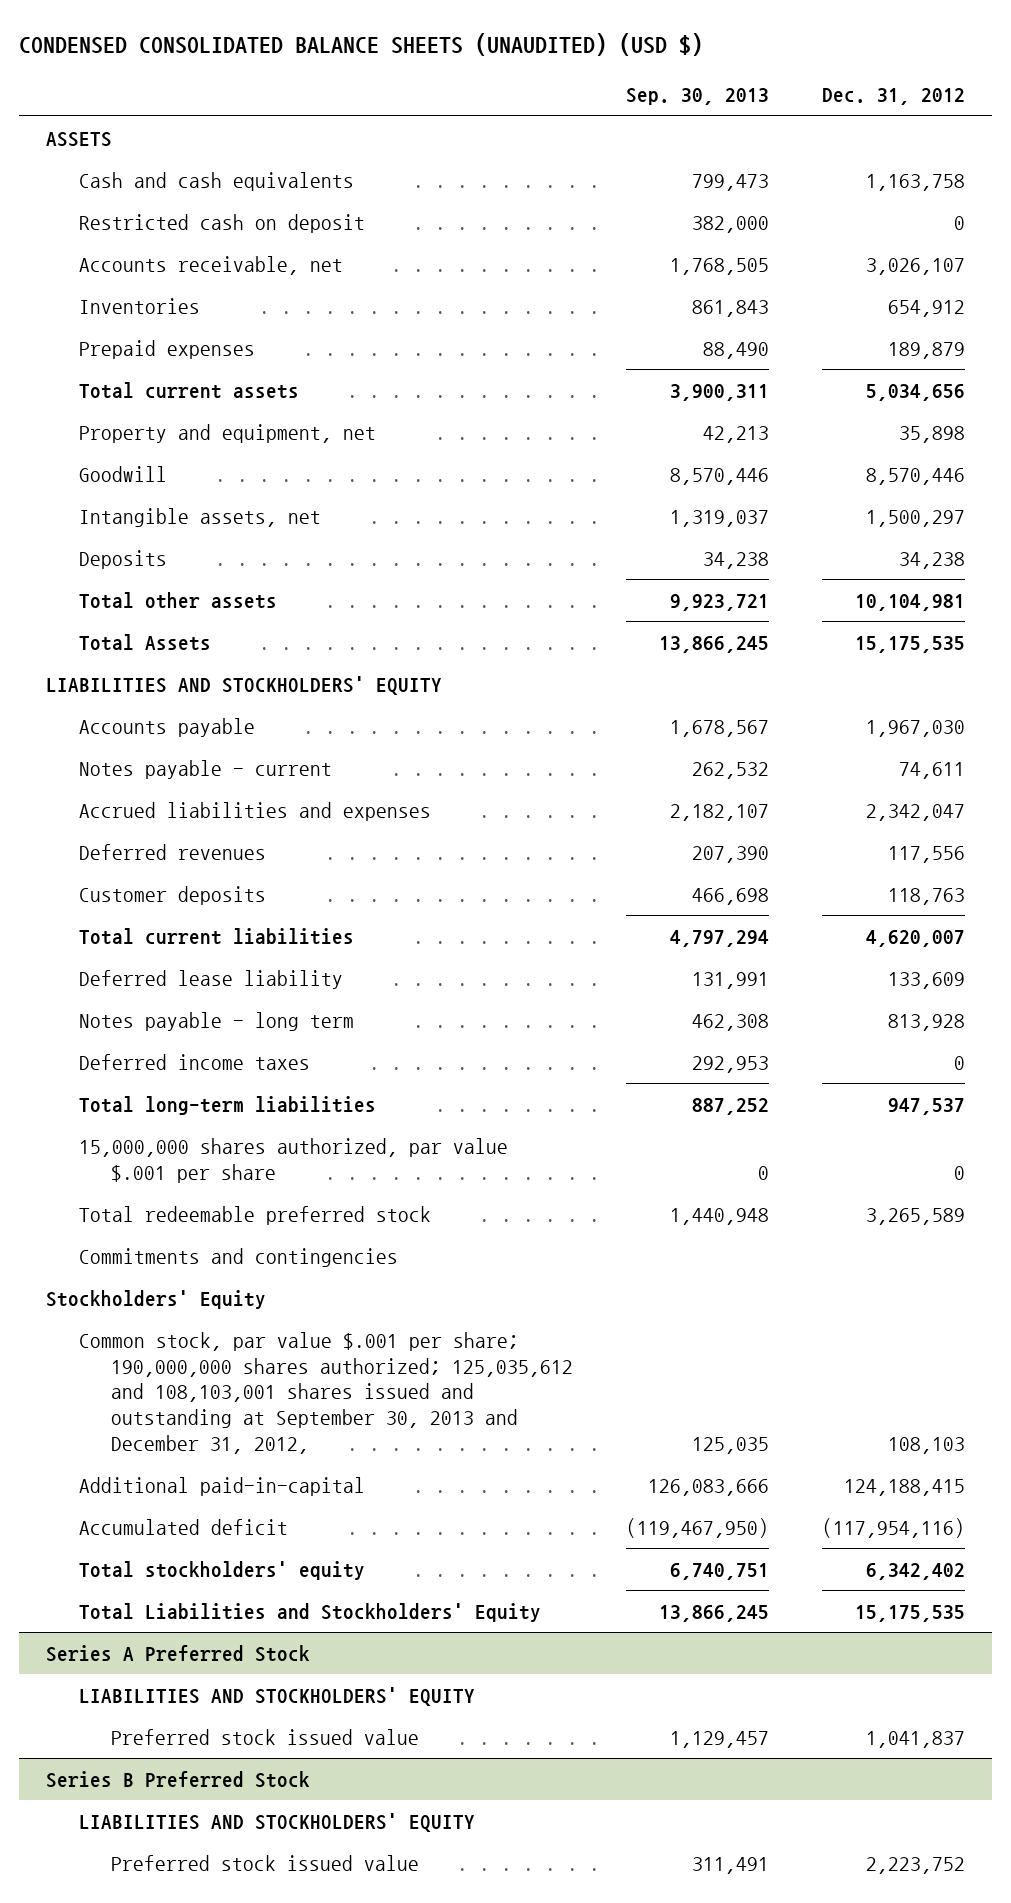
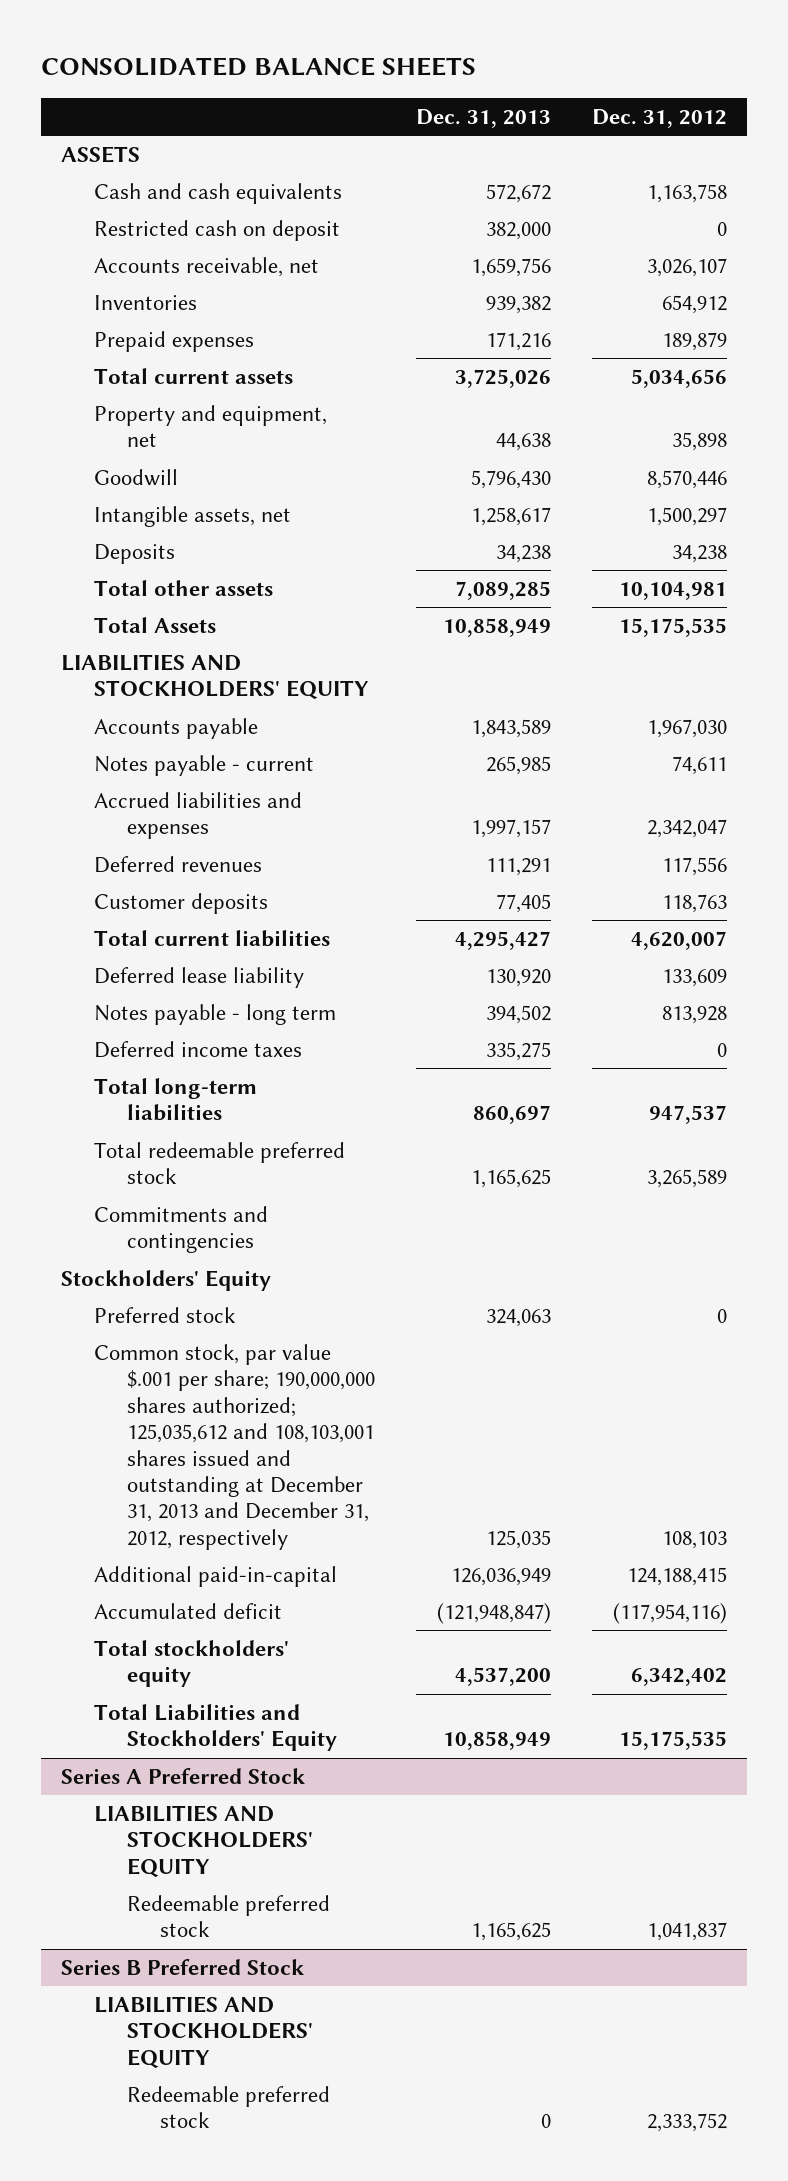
- CONDENSED CONSOLIDATED BALANCE SHEETS (UNAUDITED) (USD $)
+ CONSOLIDATED BALANCE SHEETS
- | Sep. 30, 2013 | Dec. 31, 2012
+ | Dec. 31, 2013 | Dec. 31, 2012
- 15,000,000 shares authorized, par value $.001 per share | 0 | 0
- Common stock, par value $.001 per share; 190,000,000 shares authorized; 125,035,612 and 108,103,001 shares issued and outstanding at September 30, 2013 and December 31, 2012, | 125,035 | 108,103
+ Preferred stock | 324,063 | 0
+ Common stock, par value $.001 per share; 190,000,000 shares authorized; 125,035,612 and 108,103,001 shares issued and outstanding at December 31, 2013 and December 31, 2012, respectively | 125,035 | 108,103
@ Series A Preferred Stock
- Preferred stock issued value | 1,129,457 | 1,041,837
+ Redeemable preferred stock | 1,165,625 | 1,041,837
@ Series B Preferred Stock
- Preferred stock issued value | 311,491 | 2,223,752
+ Redeemable preferred stock | 0 | 2,333,752

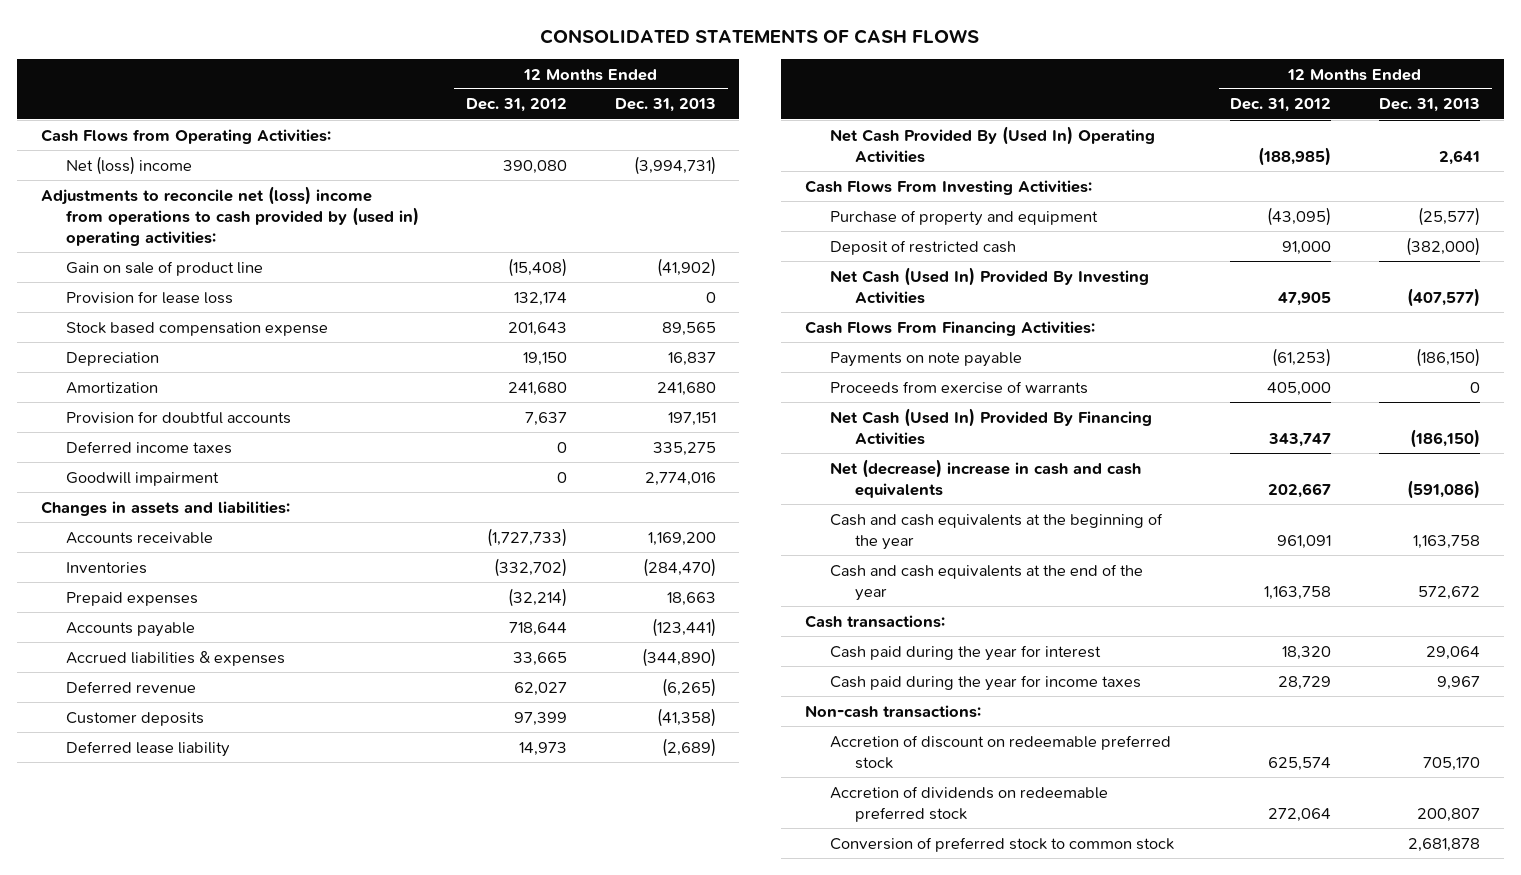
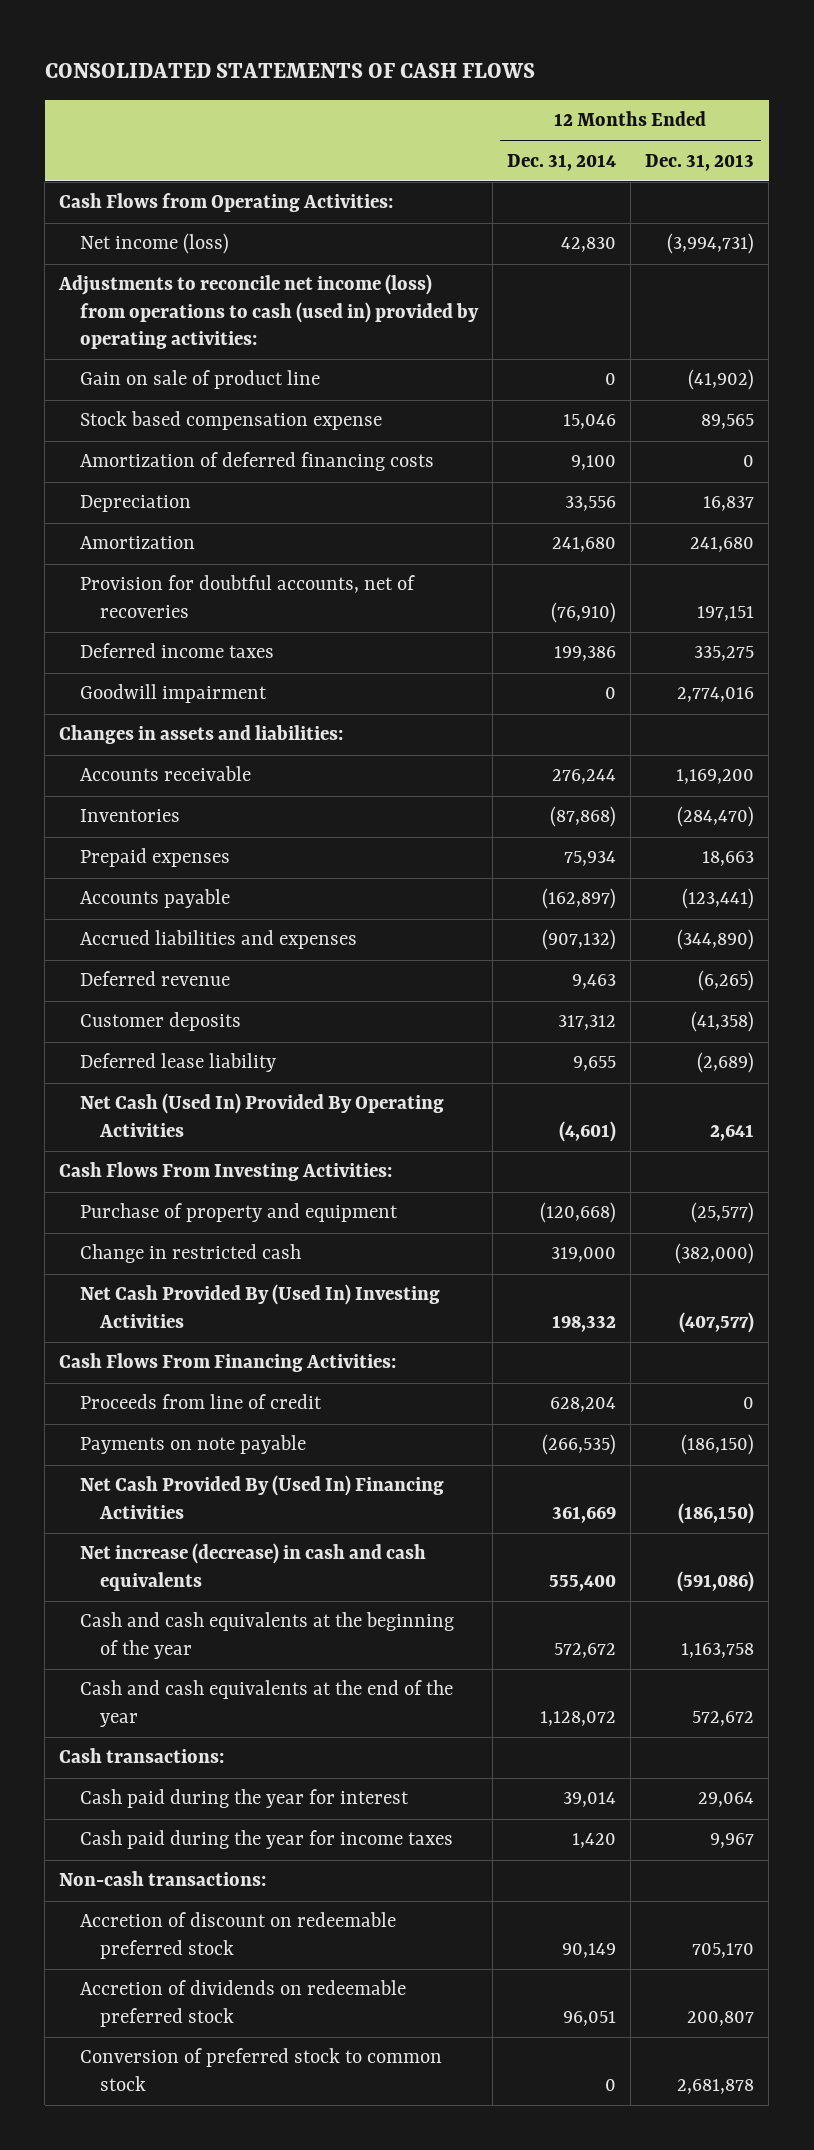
- | 12 Months Ended Dec. 31, 2012 | 12 Months Ended Dec. 31, 2013
+ | 12 Months Ended Dec. 31, 2014 | 12 Months Ended Dec. 31, 2013
- Net (loss) income | 390,080 | (3,994,731)
- Adjustments to reconcile net (loss) income from operations to cash provided by (used in) operating activities:
+ Net income (loss) | 42,830 | (3,994,731)
+ Adjustments to reconcile net income (loss) from operations to cash (used in) provided by operating activities:
- Provision for lease loss | 132,174 | 0
+ Amortization of deferred financing costs | 9,100 | 0
- Provision for doubtful accounts | 7,637 | 197,151
+ Provision for doubtful accounts, net of recoveries | (76,910) | 197,151
- Accrued liabilities & expenses | 33,665 | (344,890)
+ Accrued liabilities and expenses | (907,132) | (344,890)
- Net Cash Provided By (Used In) Operating Activities | (188,985) | 2,641
+ Net Cash (Used In) Provided By Operating Activities | (4,601) | 2,641
- Deposit of restricted cash | 91,000 | (382,000)
- Net Cash (Used In) Provided By Investing Activities | 47,905 | (407,577)
+ Change in restricted cash | 319,000 | (382,000)
+ Net Cash Provided By (Used In) Investing Activities | 198,332 | (407,577)
+ Proceeds from line of credit | 628,204 | 0
- Proceeds from exercise of warrants | 405,000 | 0
- Net Cash (Used In) Provided By Financing Activities | 343,747 | (186,150)
- Net (decrease) increase in cash and cash equivalents | 202,667 | (591,086)
+ Net Cash Provided By (Used In) Financing Activities | 361,669 | (186,150)
+ Net increase (decrease) in cash and cash equivalents | 555,400 | (591,086)

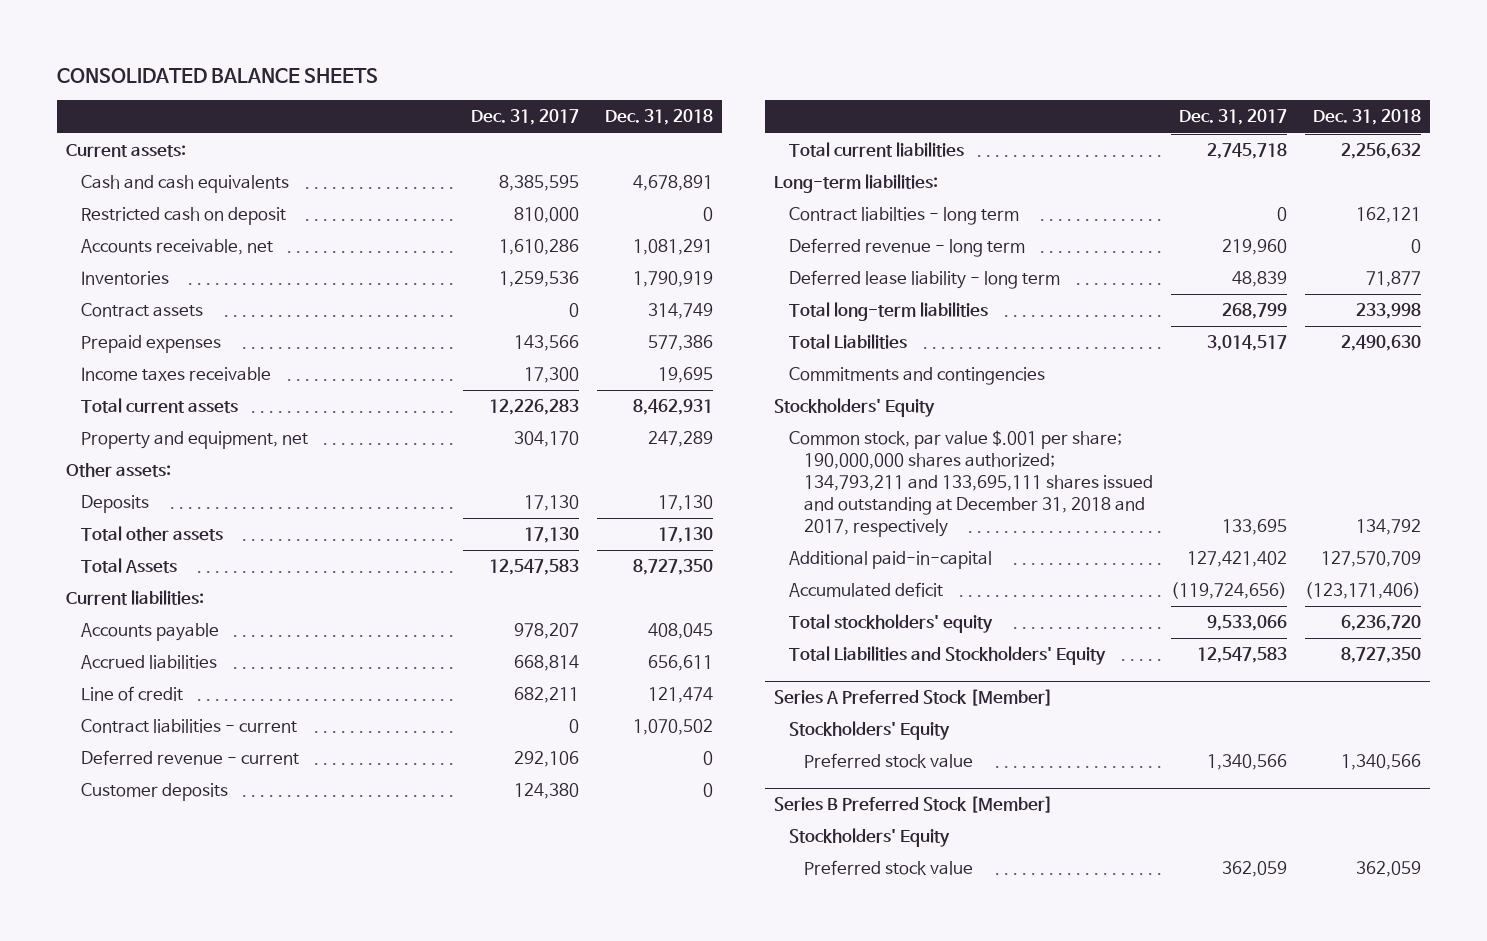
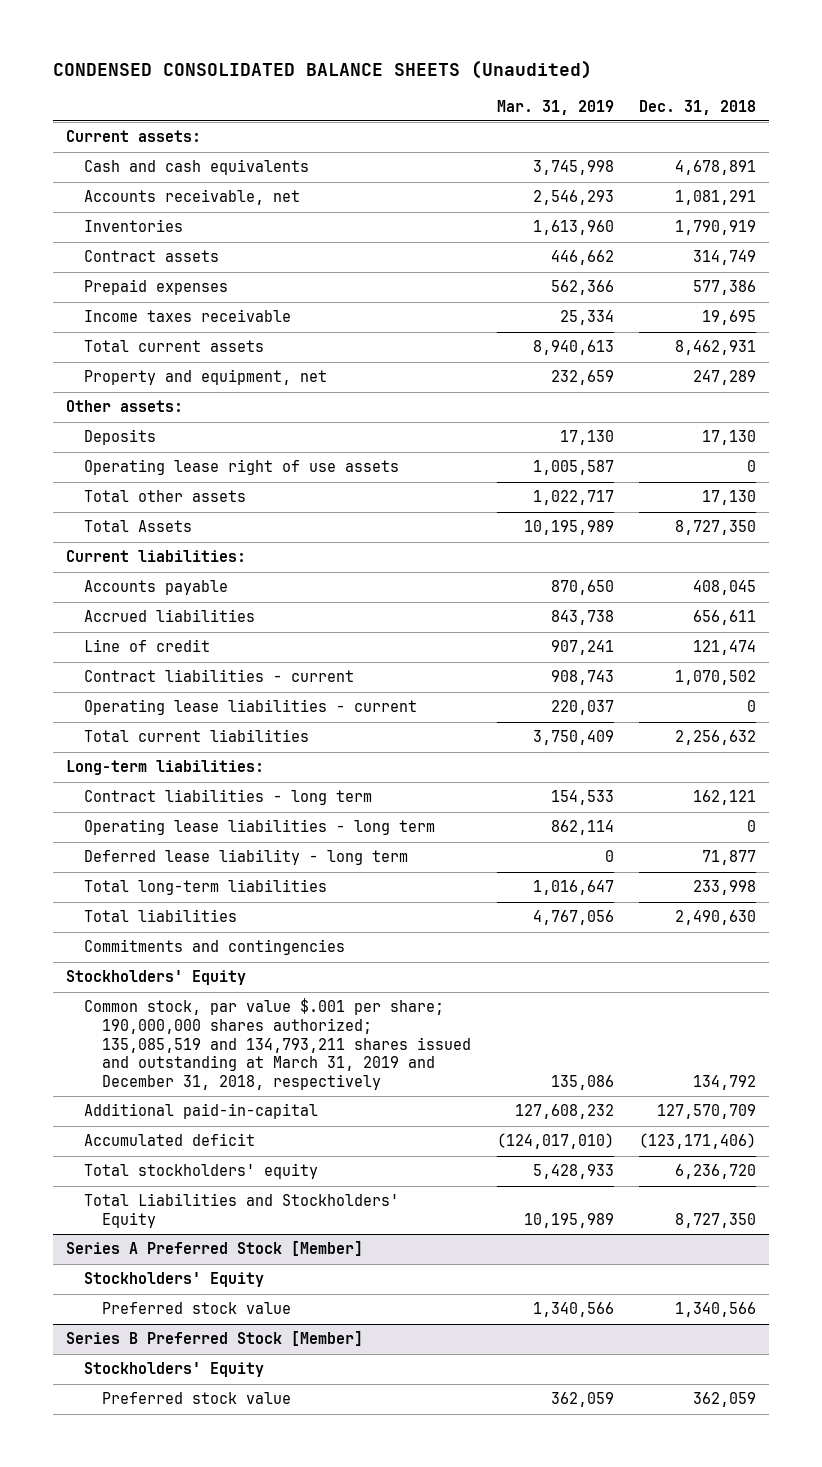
- CONSOLIDATED BALANCE SHEETS
+ CONDENSED CONSOLIDATED BALANCE SHEETS (Unaudited)
- | Dec. 31, 2017 | Dec. 31, 2018
+ | Mar. 31, 2019 | Dec. 31, 2018
- Restricted cash on deposit | 810,000 | 0
+ Operating lease right of use assets | 1,005,587 | 0
- Deferred revenue - current | 292,106 | 0
- Customer deposits | 124,380 | 0
+ Operating lease liabilities - current | 220,037 | 0
- Contract liabilties - long term | 0 | 162,121
- Deferred revenue - long term | 219,960 | 0
+ Contract liabilities - long term | 154,533 | 162,121
+ Operating lease liabilities - long term | 862,114 | 0
- Total Liabilities | 3,014,517 | 2,490,630
+ Total liabilities | 4,767,056 | 2,490,630
- Common stock, par value $.001 per share; 190,000,000 shares authorized; 134,793,211 and 133,695,111 shares issued and outstanding at December 31, 2018 and 2017, respectively | 133,695 | 134,792
+ Common stock, par value $.001 per share; 190,000,000 shares authorized; 135,085,519 and 134,793,211 shares issued and outstanding at March 31, 2019 and December 31, 2018, respectively | 135,086 | 134,792

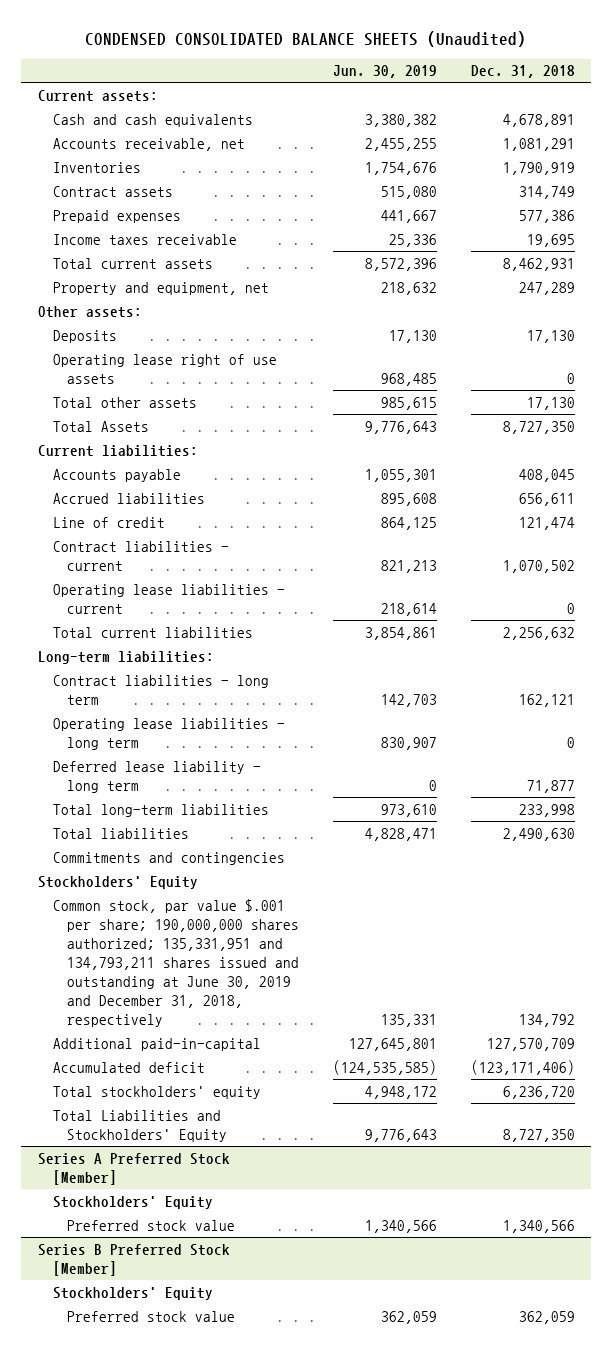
- | Mar. 31, 2019 | Dec. 31, 2018
+ | Jun. 30, 2019 | Dec. 31, 2018
- Common stock, par value $.001 per share; 190,000,000 shares authorized; 135,085,519 and 134,793,211 shares issued and outstanding at March 31, 2019 and December 31, 2018, respectively | 135,086 | 134,792
+ Common stock, par value $.001 per share; 190,000,000 shares authorized; 135,331,951 and 134,793,211 shares issued and outstanding at June 30, 2019 and December 31, 2018, respectively | 135,331 | 134,792

